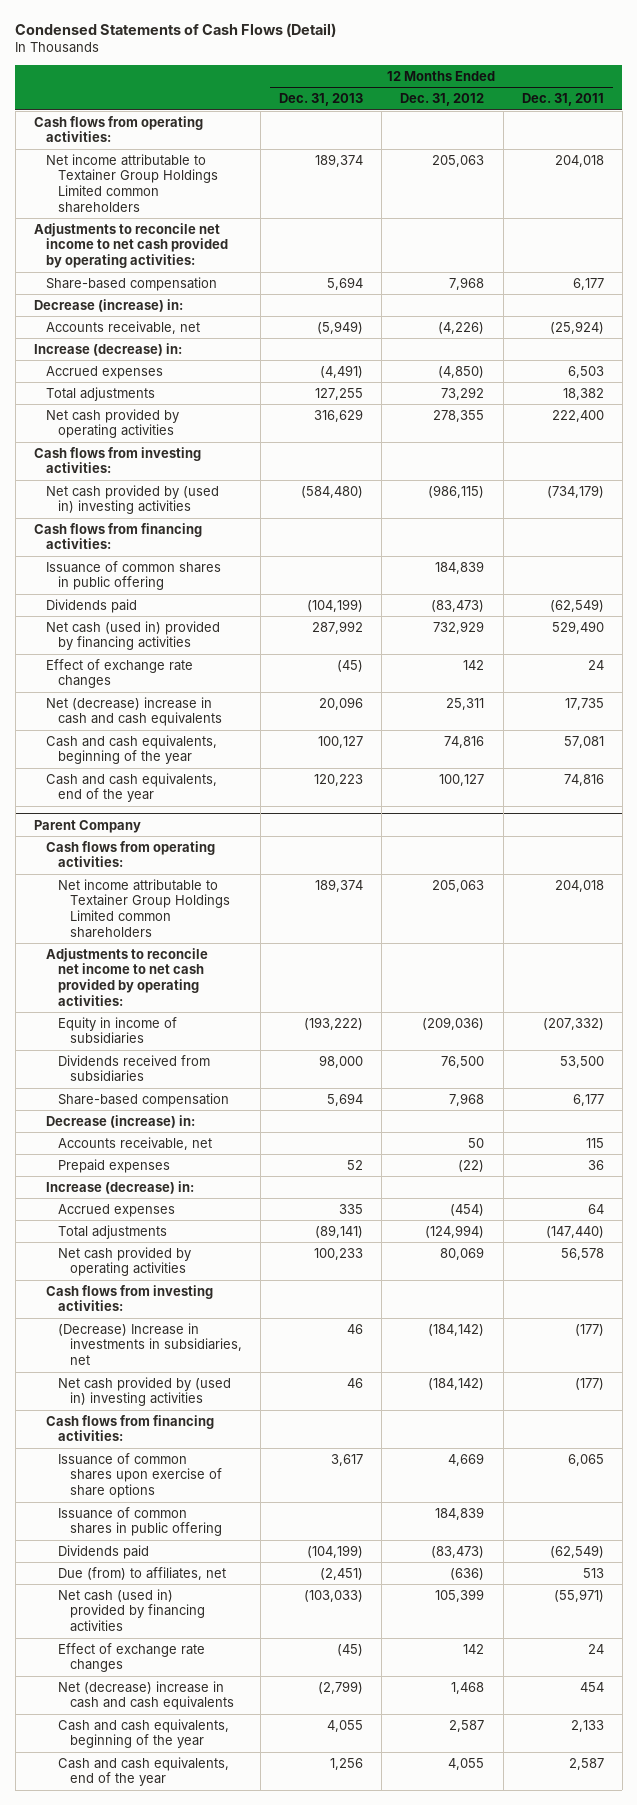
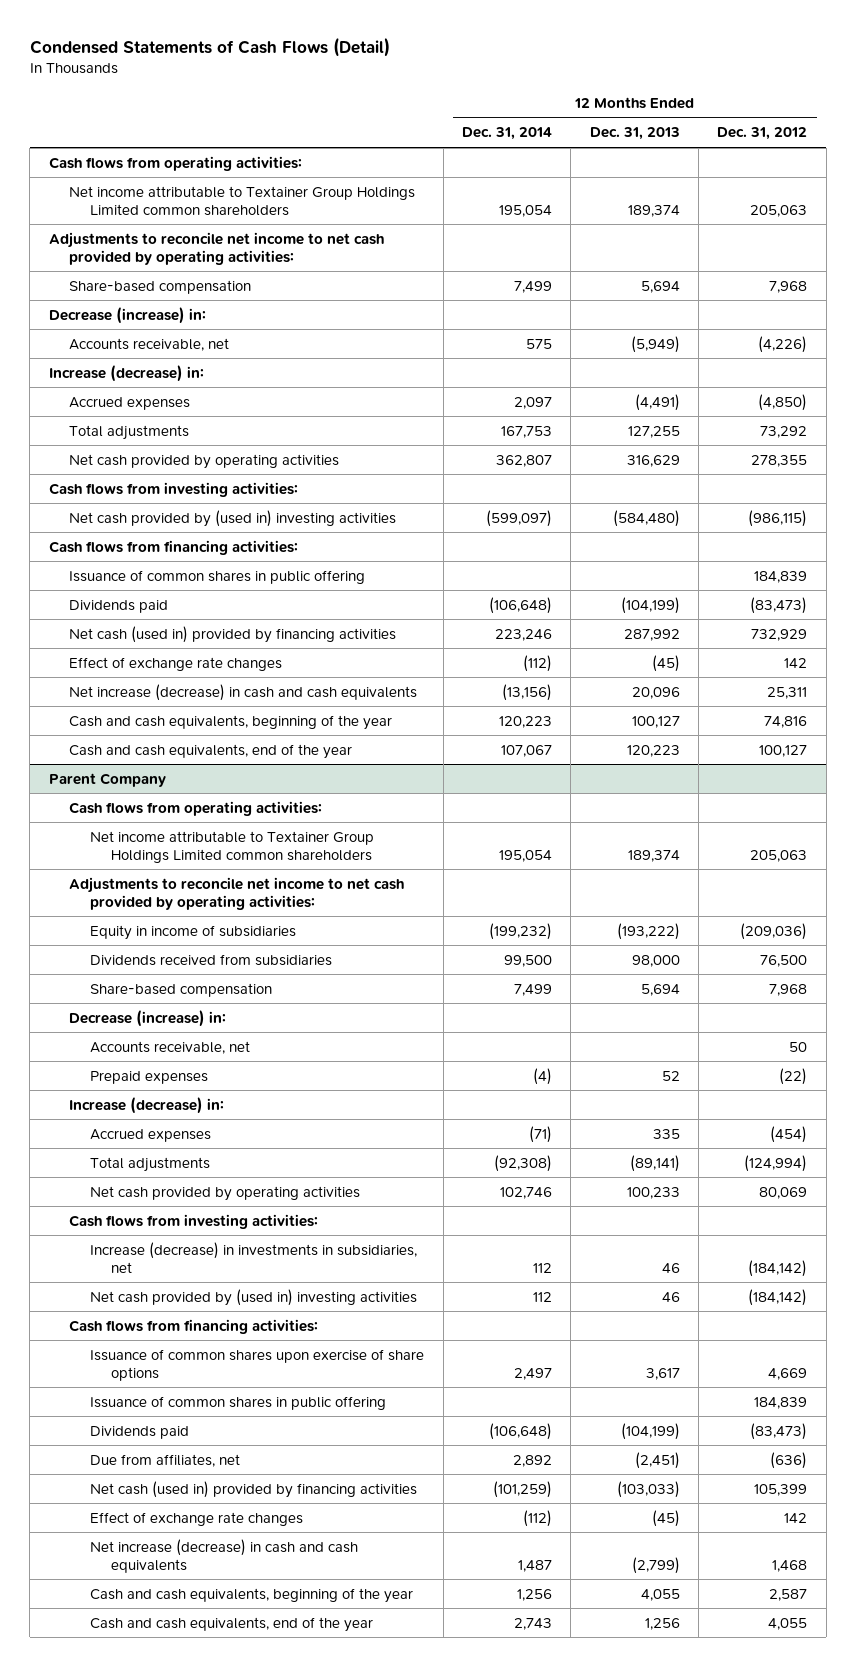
- | 12 Months Ended Dec. 31, 2013 | 12 Months Ended Dec. 31, 2012 | 12 Months Ended Dec. 31, 2011
+ | 12 Months Ended Dec. 31, 2014 | 12 Months Ended Dec. 31, 2013 | 12 Months Ended Dec. 31, 2012
- Net (decrease) increase in cash and cash equivalents | 20,096 | 25,311 | 17,735
+ Net increase (decrease) in cash and cash equivalents | (13,156) | 20,096 | 25,311
@ Parent Company
- (Decrease) Increase in investments in subsidiaries, net | 46 | (184,142) | (177)
+ Increase (decrease) in investments in subsidiaries, net | 112 | 46 | (184,142)
- Due (from) to affiliates, net | (2,451) | (636) | 513
+ Due from affiliates, net | 2,892 | (2,451) | (636)
- Net (decrease) increase in cash and cash equivalents | (2,799) | 1,468 | 454
+ Net increase (decrease) in cash and cash equivalents | 1,487 | (2,799) | 1,468

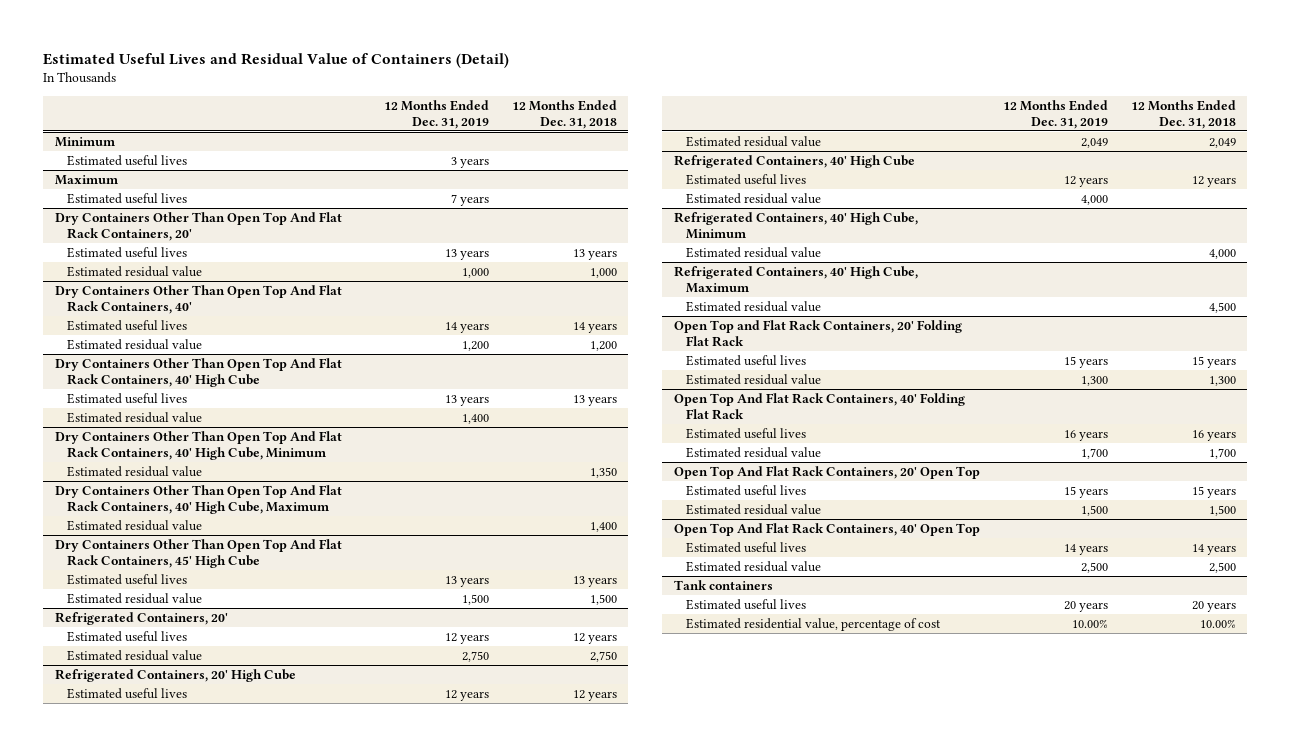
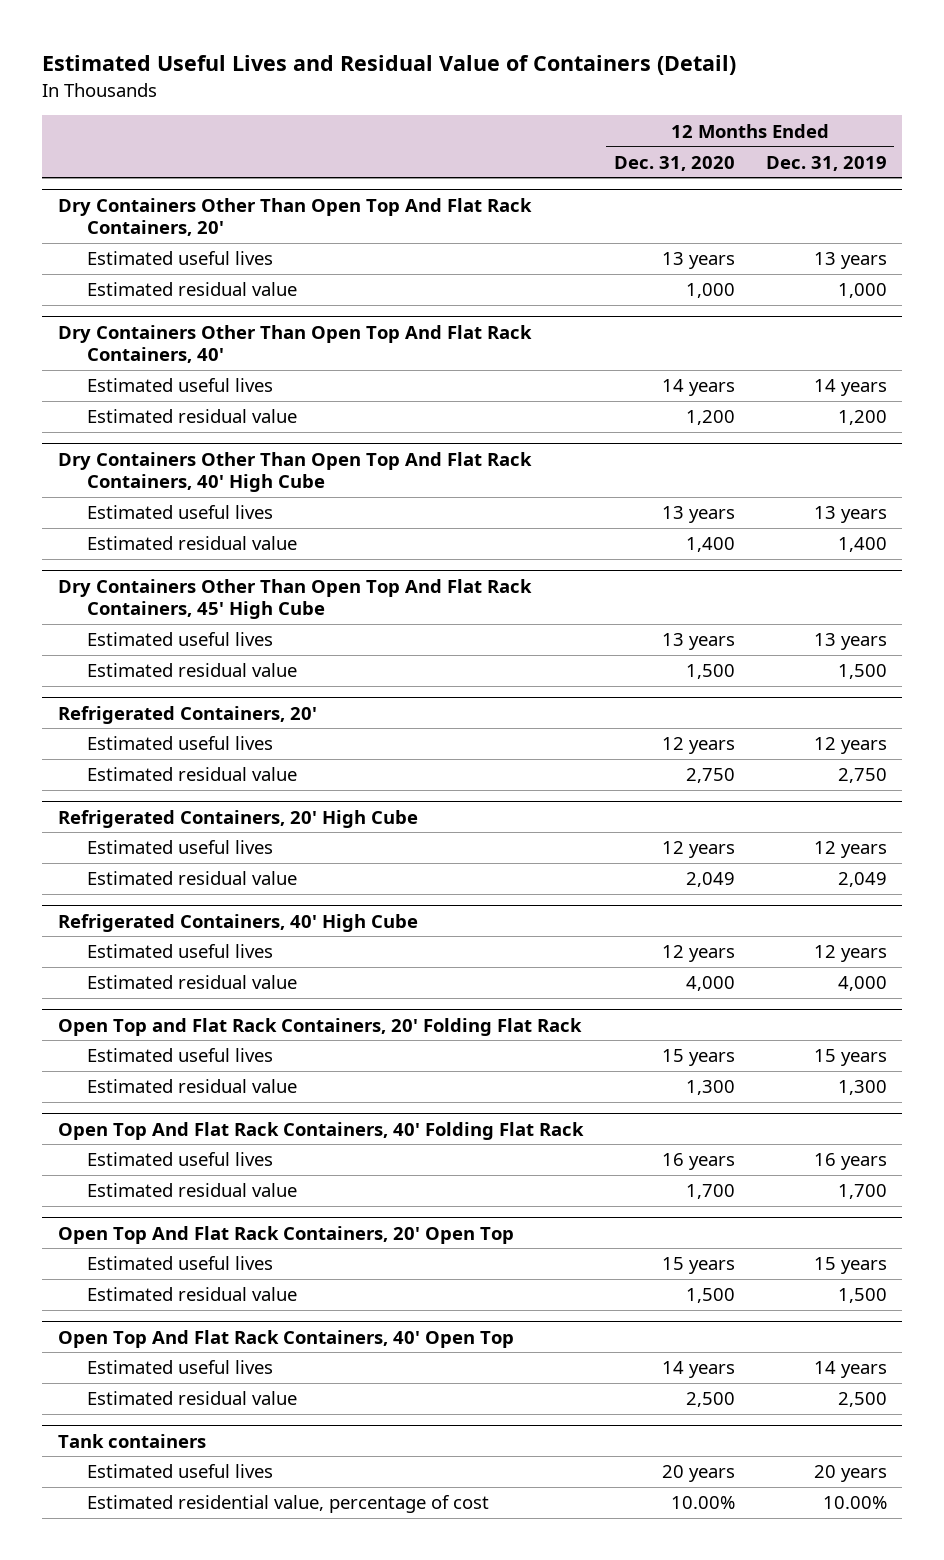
- | 12 Months Ended Dec. 31, 2019 | 12 Months Ended Dec. 31, 2018
+ | 12 Months Ended Dec. 31, 2020 | 12 Months Ended Dec. 31, 2019
- Minimum
- Estimated useful lives | 3 years |
- Maximum
- Estimated useful lives | 7 years |
- Dry Containers Other Than Open Top And Flat Rack Containers, 40' High Cube, Minimum
- Estimated residual value | | 1,350
- Dry Containers Other Than Open Top And Flat Rack Containers, 40' High Cube, Maximum
- Estimated residual value | | 1,400
- Refrigerated Containers, 40' High Cube, Minimum
- Estimated residual value | | 4,000
- Refrigerated Containers, 40' High Cube, Maximum
- Estimated residual value | | 4,500

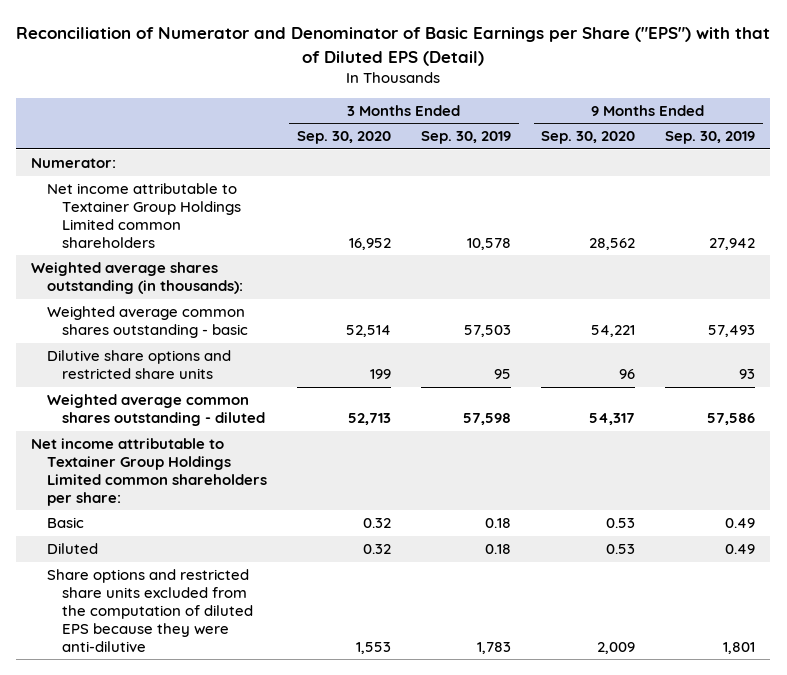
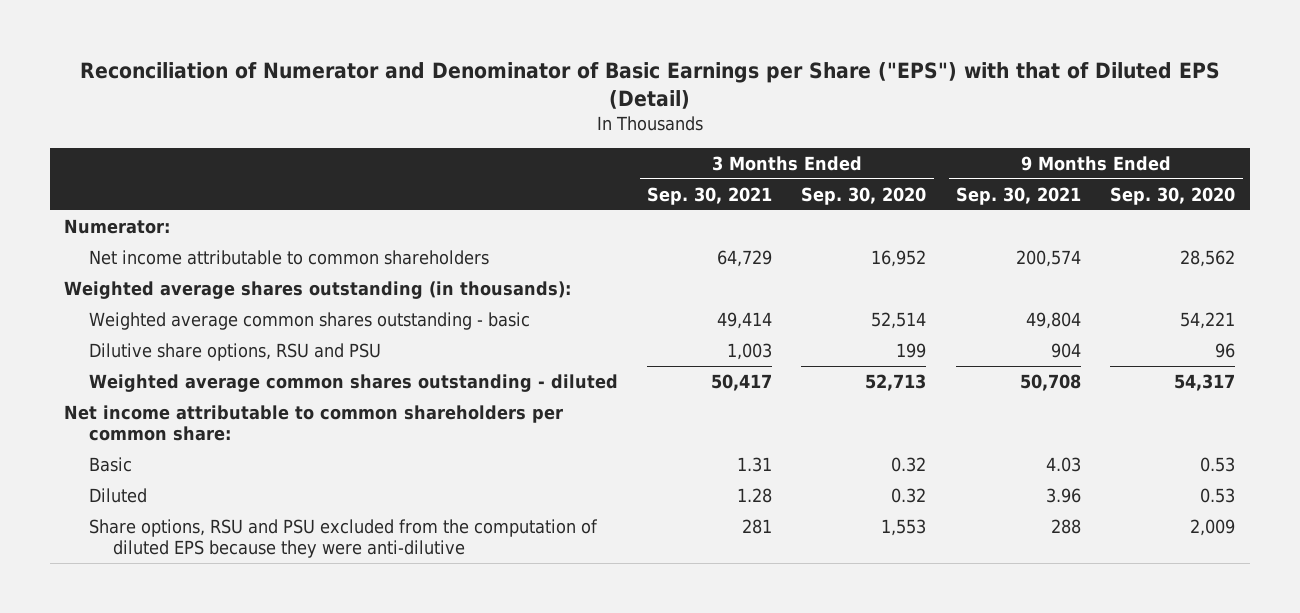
- | 3 Months Ended Sep. 30, 2020 | 3 Months Ended Sep. 30, 2019 | 9 Months Ended Sep. 30, 2020 | 9 Months Ended Sep. 30, 2019
+ | 3 Months Ended Sep. 30, 2021 | 3 Months Ended Sep. 30, 2020 | 9 Months Ended Sep. 30, 2021 | 9 Months Ended Sep. 30, 2020
- Net income attributable to Textainer Group Holdings Limited common shareholders | 16,952 | 10,578 | 28,562 | 27,942
+ Net income attributable to common shareholders | 64,729 | 16,952 | 200,574 | 28,562
- Dilutive share options and restricted share units | 199 | 95 | 96 | 93
+ Dilutive share options, RSU and PSU | 1,003 | 199 | 904 | 96
- Net income attributable to Textainer Group Holdings Limited common shareholders per share:
+ Net income attributable to common shareholders per common share:
- Share options and restricted share units excluded from the computation of diluted EPS because they were anti-dilutive | 1,553 | 1,783 | 2,009 | 1,801
+ Share options, RSU and PSU excluded from the computation of diluted EPS because they were anti-dilutive | 281 | 1,553 | 288 | 2,009

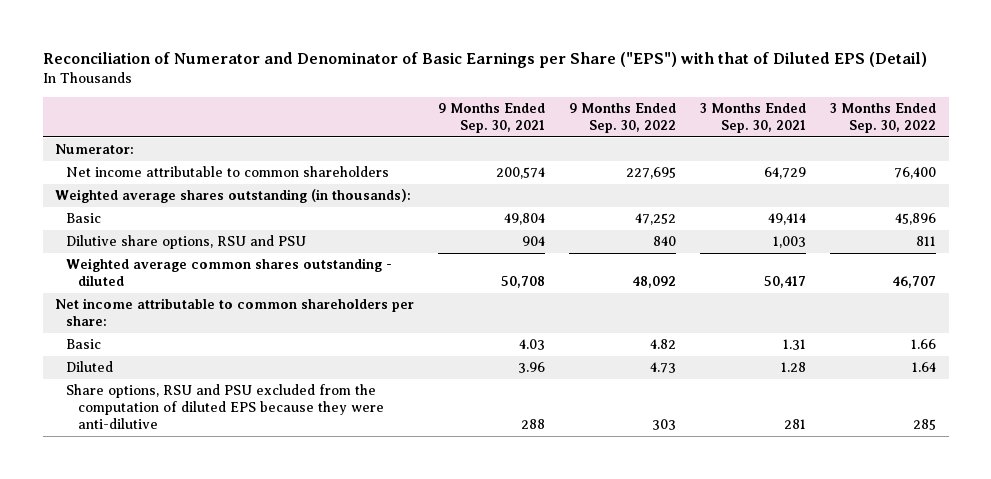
- | 3 Months Ended Sep. 30, 2021 | 3 Months Ended Sep. 30, 2020 | 9 Months Ended Sep. 30, 2021 | 9 Months Ended Sep. 30, 2020
+ | 9 Months Ended Sep. 30, 2021 | 9 Months Ended Sep. 30, 2022 | 3 Months Ended Sep. 30, 2021 | 3 Months Ended Sep. 30, 2022
- Weighted average common shares outstanding - basic | 49,414 | 52,514 | 49,804 | 54,221
+ Basic | 49,804 | 47,252 | 49,414 | 45,896
- Net income attributable to common shareholders per common share:
+ Net income attributable to common shareholders per share:

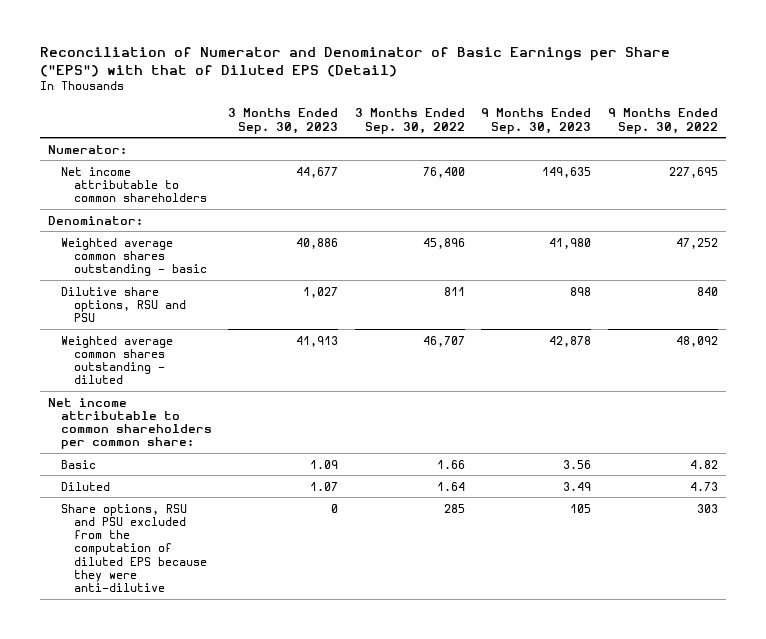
- | 9 Months Ended Sep. 30, 2021 | 9 Months Ended Sep. 30, 2022 | 3 Months Ended Sep. 30, 2021 | 3 Months Ended Sep. 30, 2022
+ | 3 Months Ended Sep. 30, 2023 | 3 Months Ended Sep. 30, 2022 | 9 Months Ended Sep. 30, 2023 | 9 Months Ended Sep. 30, 2022
- Weighted average shares outstanding (in thousands):
- Basic | 49,804 | 47,252 | 49,414 | 45,896
+ Denominator:
+ Weighted average common shares outstanding - basic | 40,886 | 45,896 | 41,980 | 47,252
- Net income attributable to common shareholders per share:
+ Net income attributable to common shareholders per common share:

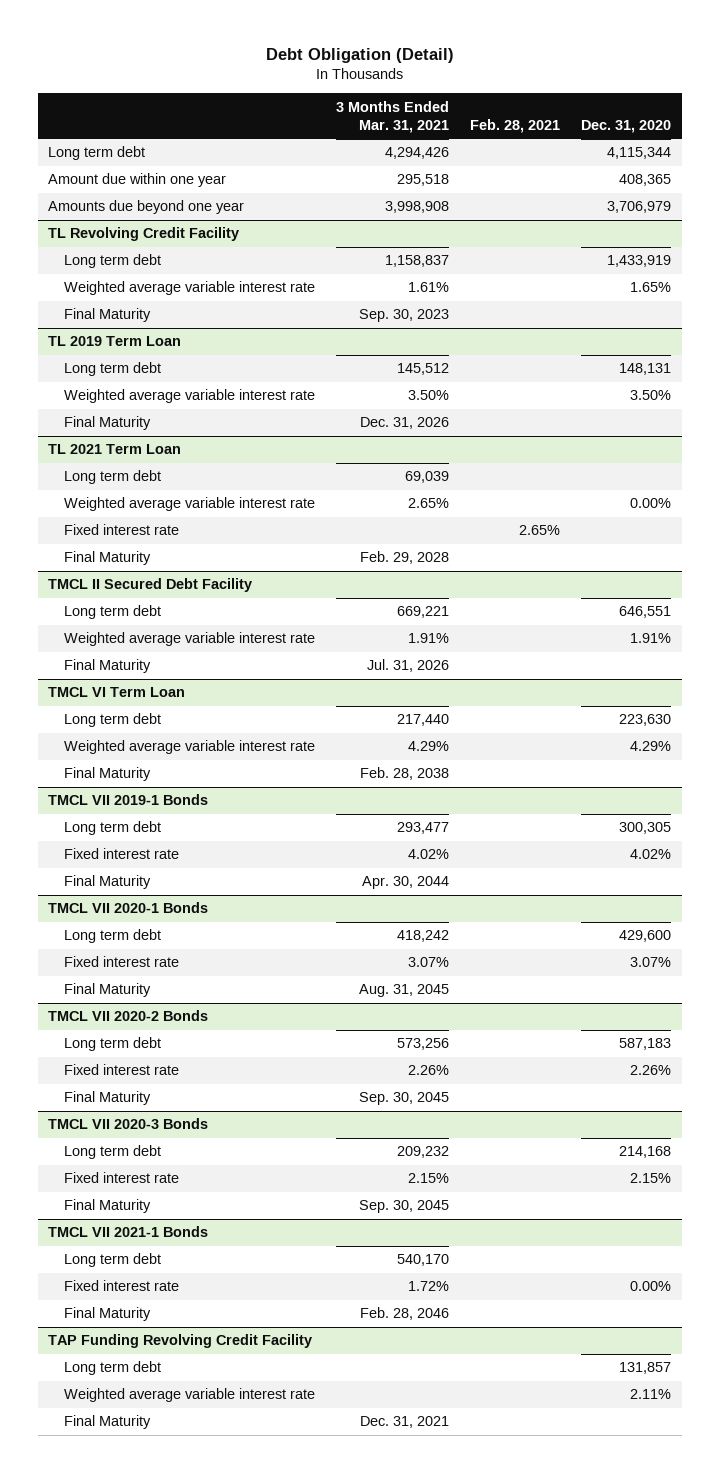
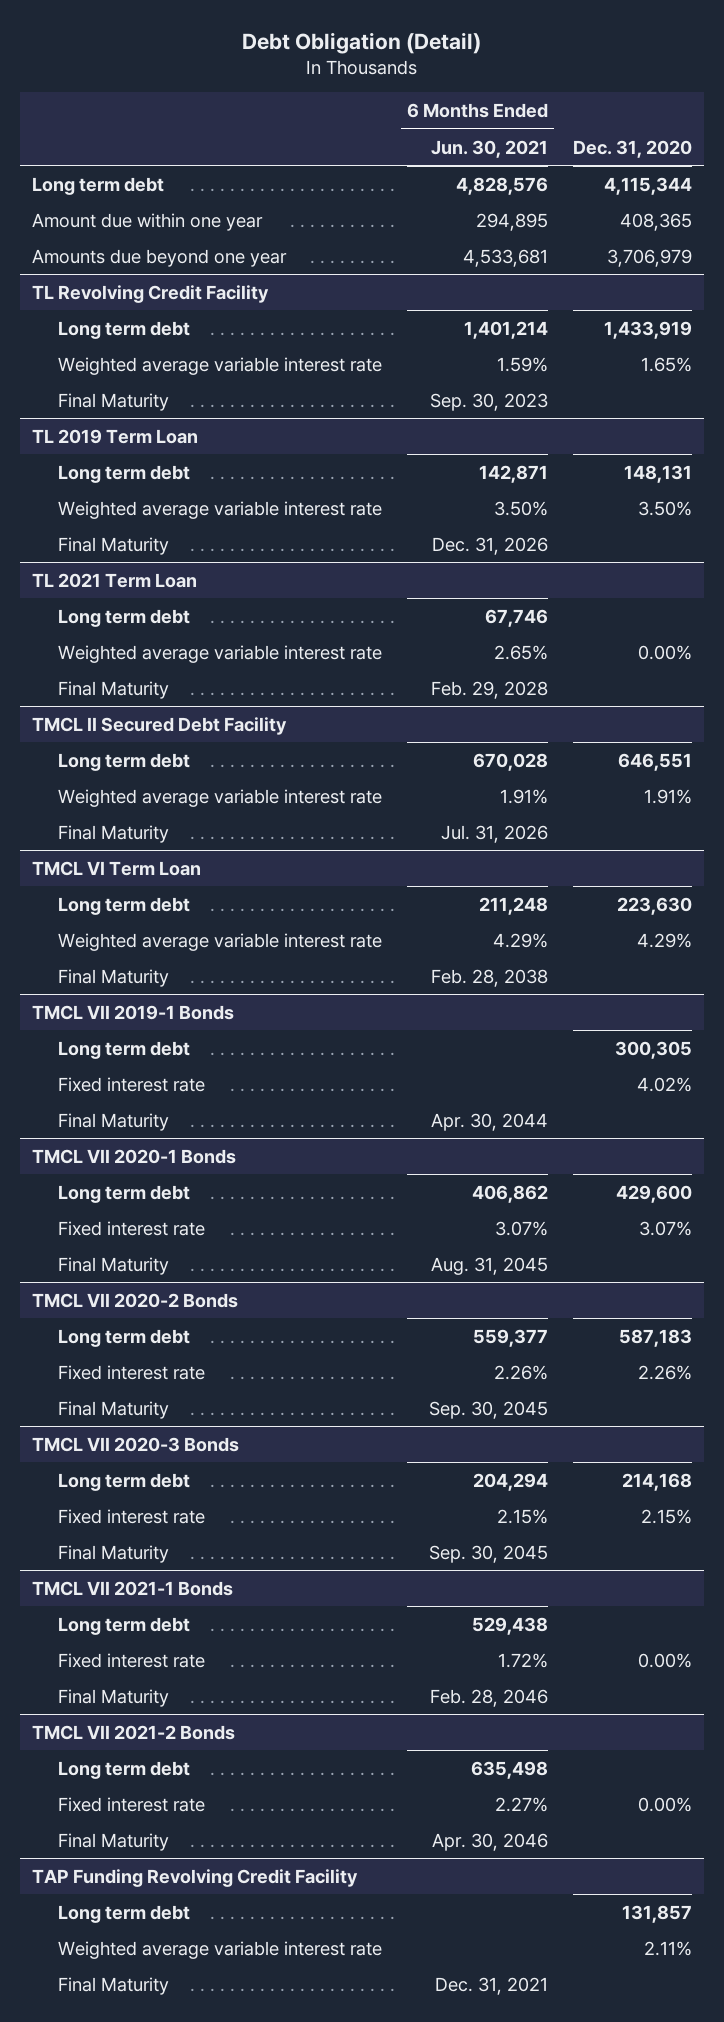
- | 3 Months Ended Mar. 31, 2021 | Feb. 28, 2021 | Dec. 31, 2020
+ | 6 Months Ended Jun. 30, 2021 | Dec. 31, 2020
@ TL 2021 Term Loan
- Fixed interest rate | | 2.65% |
+ TMCL VII 2021-2 Bonds
+ Long term debt | 635,498 |
+ Fixed interest rate | 2.27% | 0.00%
+ Final Maturity | Apr. 30, 2046 |

